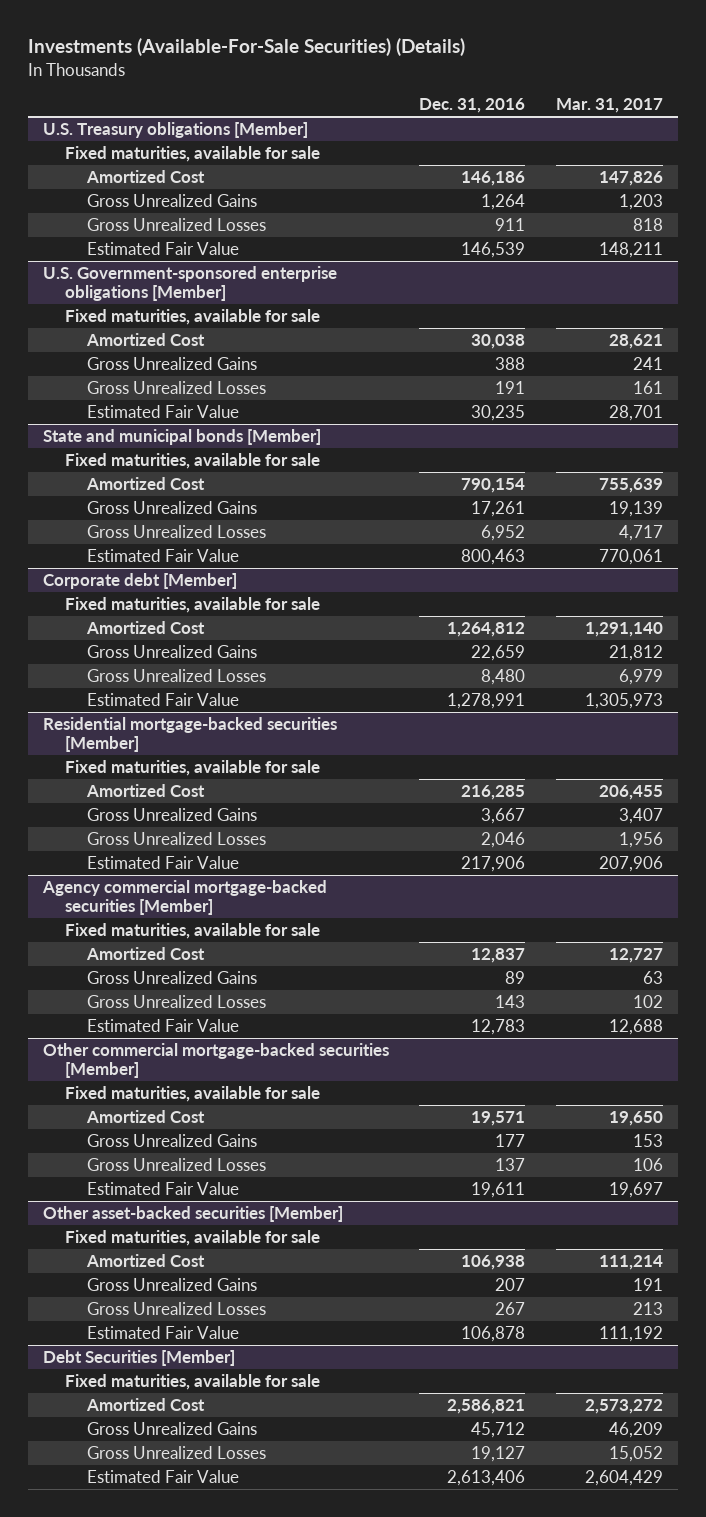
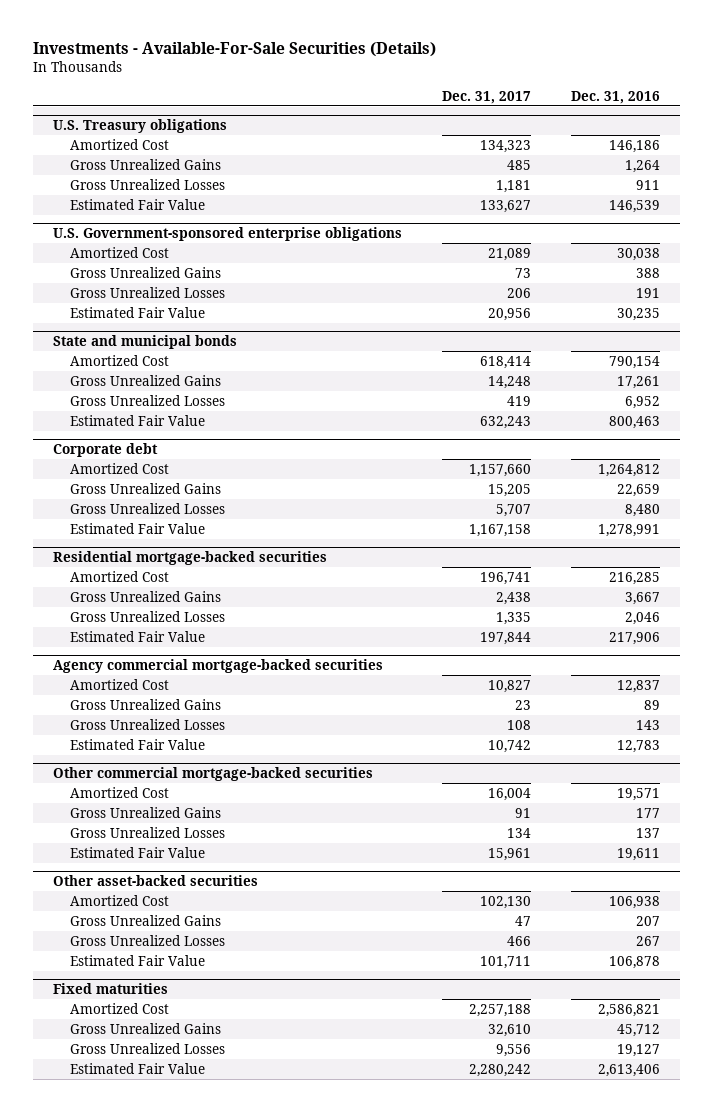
- Investments (Available-For-Sale Securities) (Details)
+ Investments - Available-For-Sale Securities (Details)
- | Dec. 31, 2016 | Mar. 31, 2017
+ | Dec. 31, 2017 | Dec. 31, 2016
- U.S. Treasury obligations [Member]
- Fixed maturities, available for sale
+ U.S. Treasury obligations
- U.S. Government-sponsored enterprise obligations [Member]
- Fixed maturities, available for sale
+ U.S. Government-sponsored enterprise obligations
- State and municipal bonds [Member]
- Fixed maturities, available for sale
+ State and municipal bonds
- Corporate debt [Member]
- Fixed maturities, available for sale
+ Corporate debt
- Residential mortgage-backed securities [Member]
- Fixed maturities, available for sale
+ Residential mortgage-backed securities
- Agency commercial mortgage-backed securities [Member]
- Fixed maturities, available for sale
+ Agency commercial mortgage-backed securities
- Other commercial mortgage-backed securities [Member]
- Fixed maturities, available for sale
+ Other commercial mortgage-backed securities
- Other asset-backed securities [Member]
- Fixed maturities, available for sale
+ Other asset-backed securities
- Debt Securities [Member]
- Fixed maturities, available for sale
+ Fixed maturities

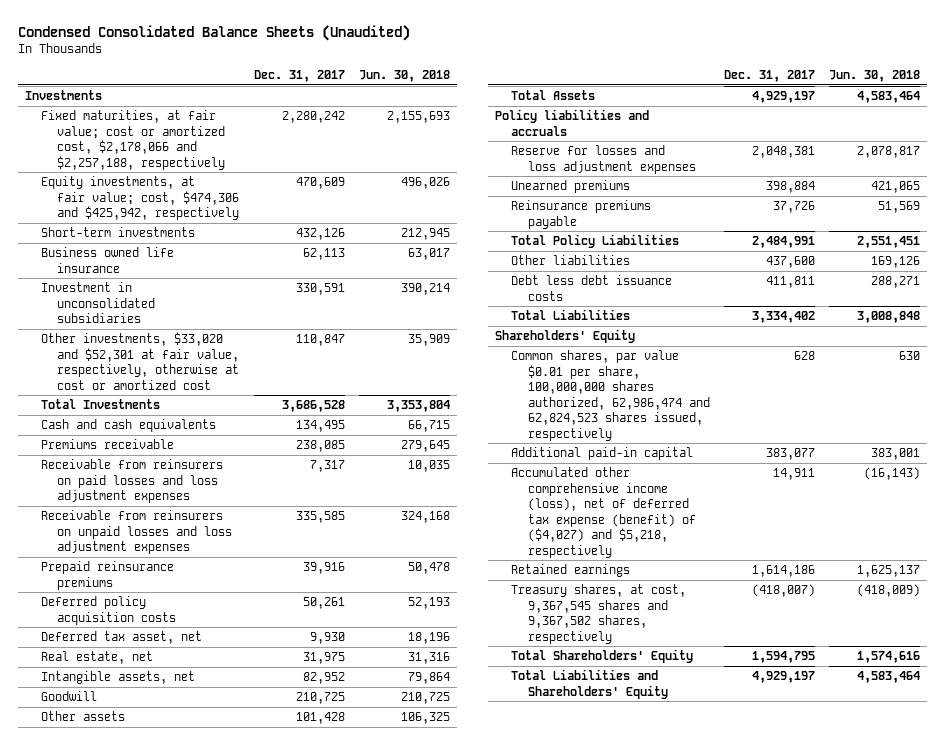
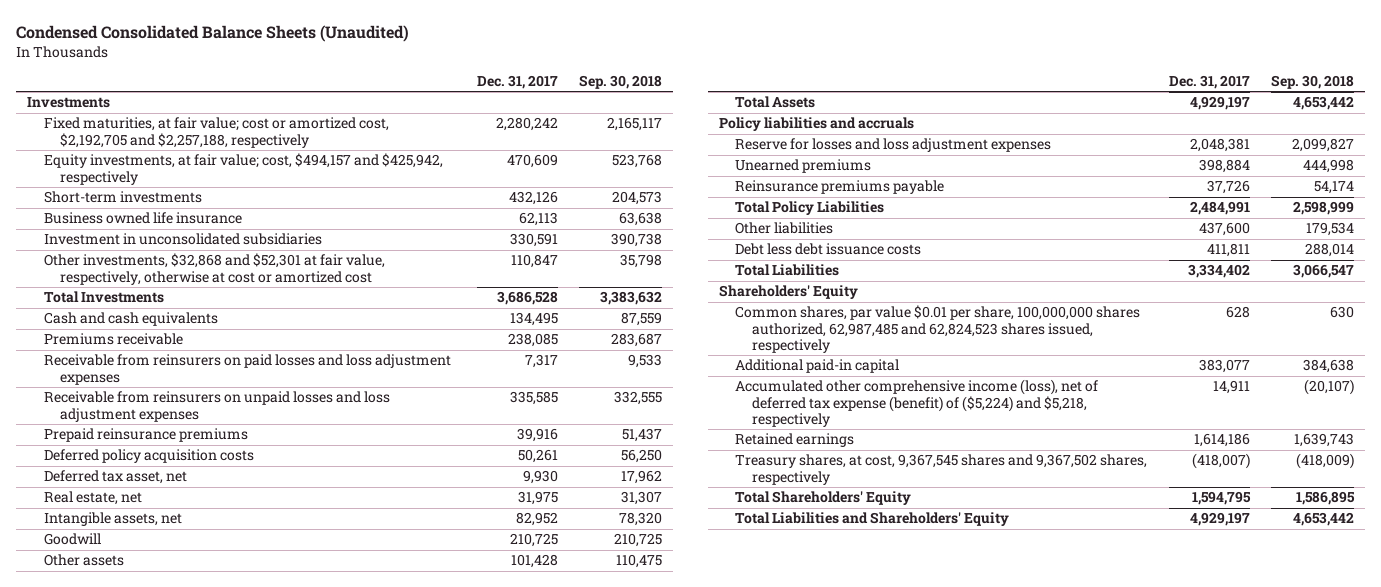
- | Dec. 31, 2017 | Jun. 30, 2018
+ | Dec. 31, 2017 | Sep. 30, 2018
- Fixed maturities, at fair value; cost or amortized cost, $2,178,066 and $2,257,188, respectively | 2,280,242 | 2,155,693
- Equity investments, at fair value; cost, $474,306 and $425,942, respectively | 470,609 | 496,026
+ Fixed maturities, at fair value; cost or amortized cost, $2,192,705 and $2,257,188, respectively | 2,280,242 | 2,165,117
+ Equity investments, at fair value; cost, $494,157 and $425,942, respectively | 470,609 | 523,768
- Other investments, $33,020 and $52,301 at fair value, respectively, otherwise at cost or amortized cost | 110,847 | 35,909
+ Other investments, $32,868 and $52,301 at fair value, respectively, otherwise at cost or amortized cost | 110,847 | 35,798
- Common shares, par value $0.01 per share, 100,000,000 shares authorized, 62,986,474 and 62,824,523 shares issued, respectively | 628 | 630
+ Common shares, par value $0.01 per share, 100,000,000 shares authorized, 62,987,485 and 62,824,523 shares issued, respectively | 628 | 630
- Accumulated other comprehensive income (loss), net of deferred tax expense (benefit) of ($4,027) and $5,218, respectively | 14,911 | (16,143)
+ Accumulated other comprehensive income (loss), net of deferred tax expense (benefit) of ($5,224) and $5,218, respectively | 14,911 | (20,107)

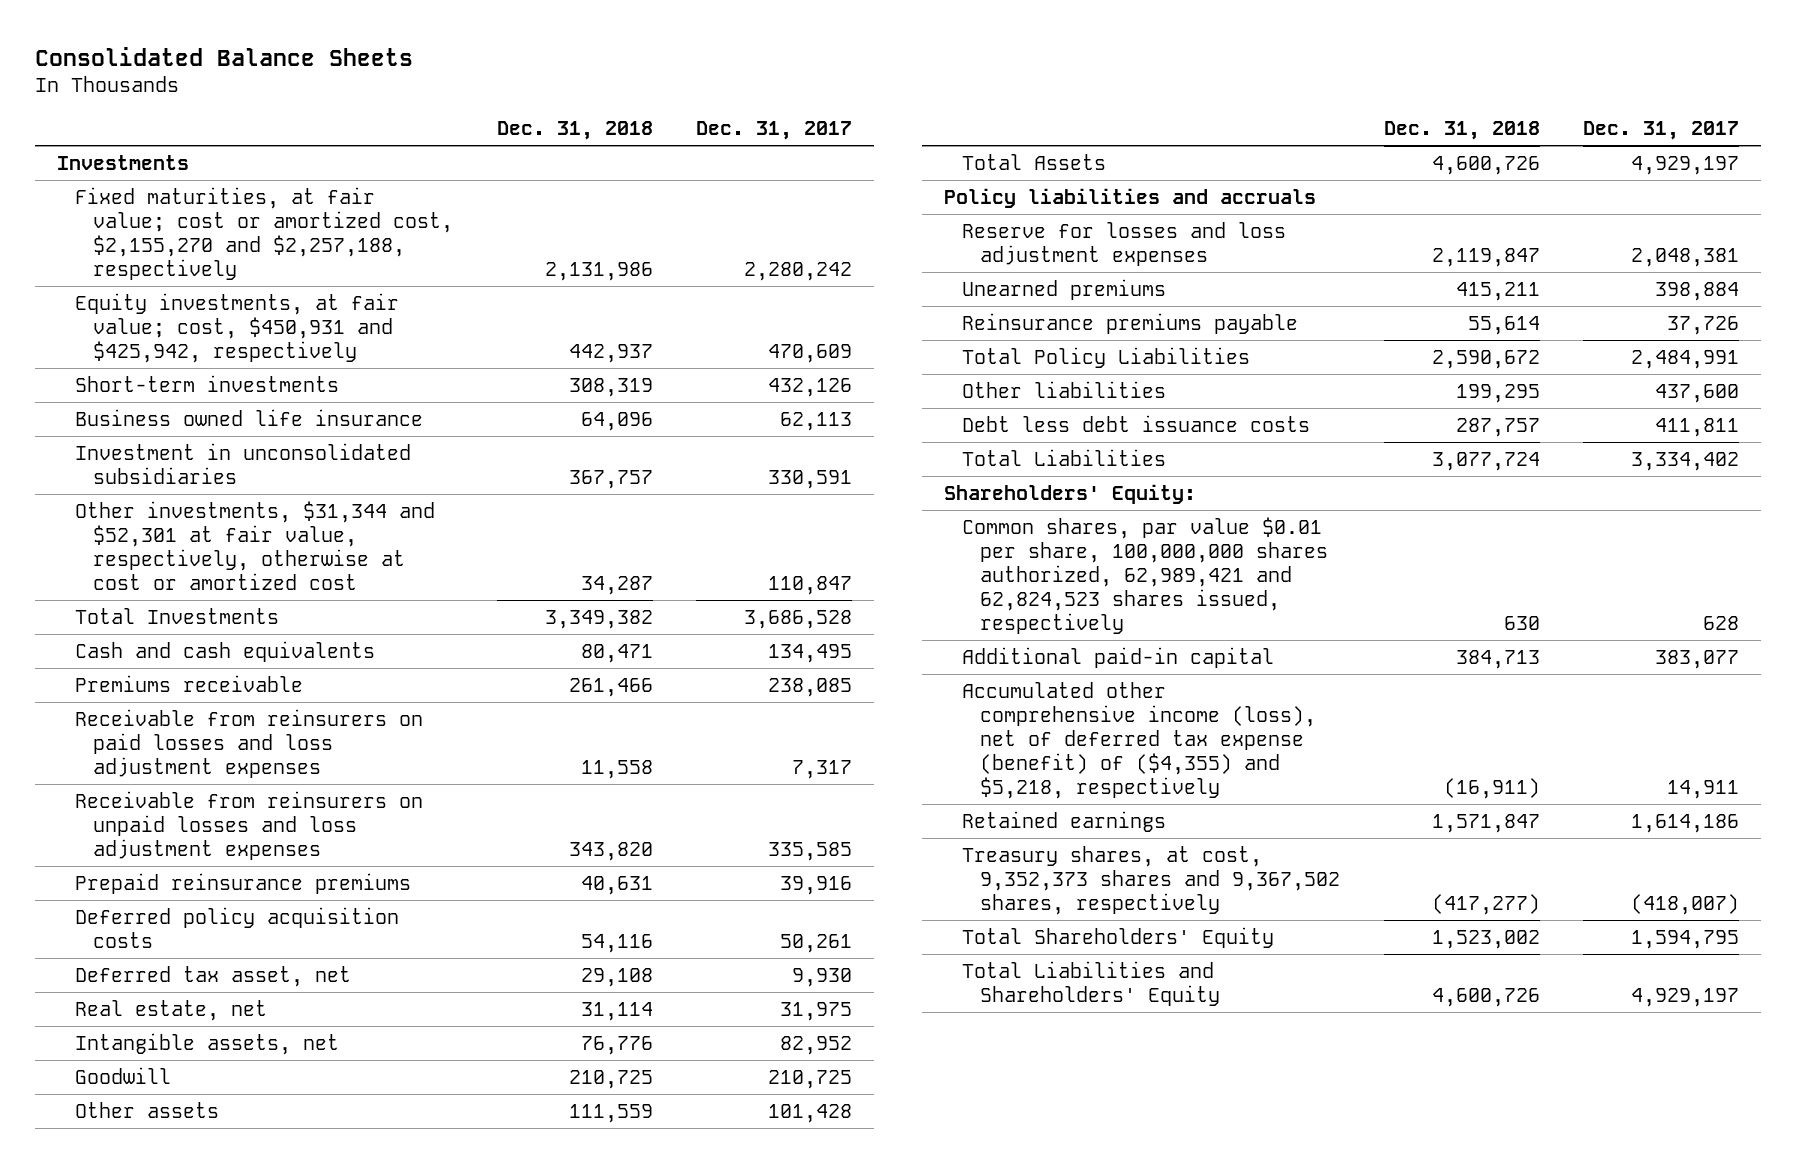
- Condensed Consolidated Balance Sheets (Unaudited)
+ Consolidated Balance Sheets
- | Dec. 31, 2017 | Sep. 30, 2018
+ | Dec. 31, 2018 | Dec. 31, 2017
- Fixed maturities, at fair value; cost or amortized cost, $2,192,705 and $2,257,188, respectively | 2,280,242 | 2,165,117
- Equity investments, at fair value; cost, $494,157 and $425,942, respectively | 470,609 | 523,768
+ Fixed maturities, at fair value; cost or amortized cost, $2,155,270 and $2,257,188, respectively | 2,131,986 | 2,280,242
+ Equity investments, at fair value; cost, $450,931 and $425,942, respectively | 442,937 | 470,609
- Other investments, $32,868 and $52,301 at fair value, respectively, otherwise at cost or amortized cost | 110,847 | 35,798
+ Other investments, $31,344 and $52,301 at fair value, respectively, otherwise at cost or amortized cost | 34,287 | 110,847
- Shareholders' Equity
- Common shares, par value $0.01 per share, 100,000,000 shares authorized, 62,987,485 and 62,824,523 shares issued, respectively | 628 | 630
+ Shareholders' Equity:
+ Common shares, par value $0.01 per share, 100,000,000 shares authorized, 62,989,421 and 62,824,523 shares issued, respectively | 630 | 628
- Accumulated other comprehensive income (loss), net of deferred tax expense (benefit) of ($5,224) and $5,218, respectively | 14,911 | (20,107)
+ Accumulated other comprehensive income (loss), net of deferred tax expense (benefit) of ($4,355) and $5,218, respectively | (16,911) | 14,911
- Treasury shares, at cost, 9,367,545 shares and 9,367,502 shares, respectively | (418,007) | (418,009)
+ Treasury shares, at cost, 9,352,373 shares and 9,367,502 shares, respectively | (417,277) | (418,007)

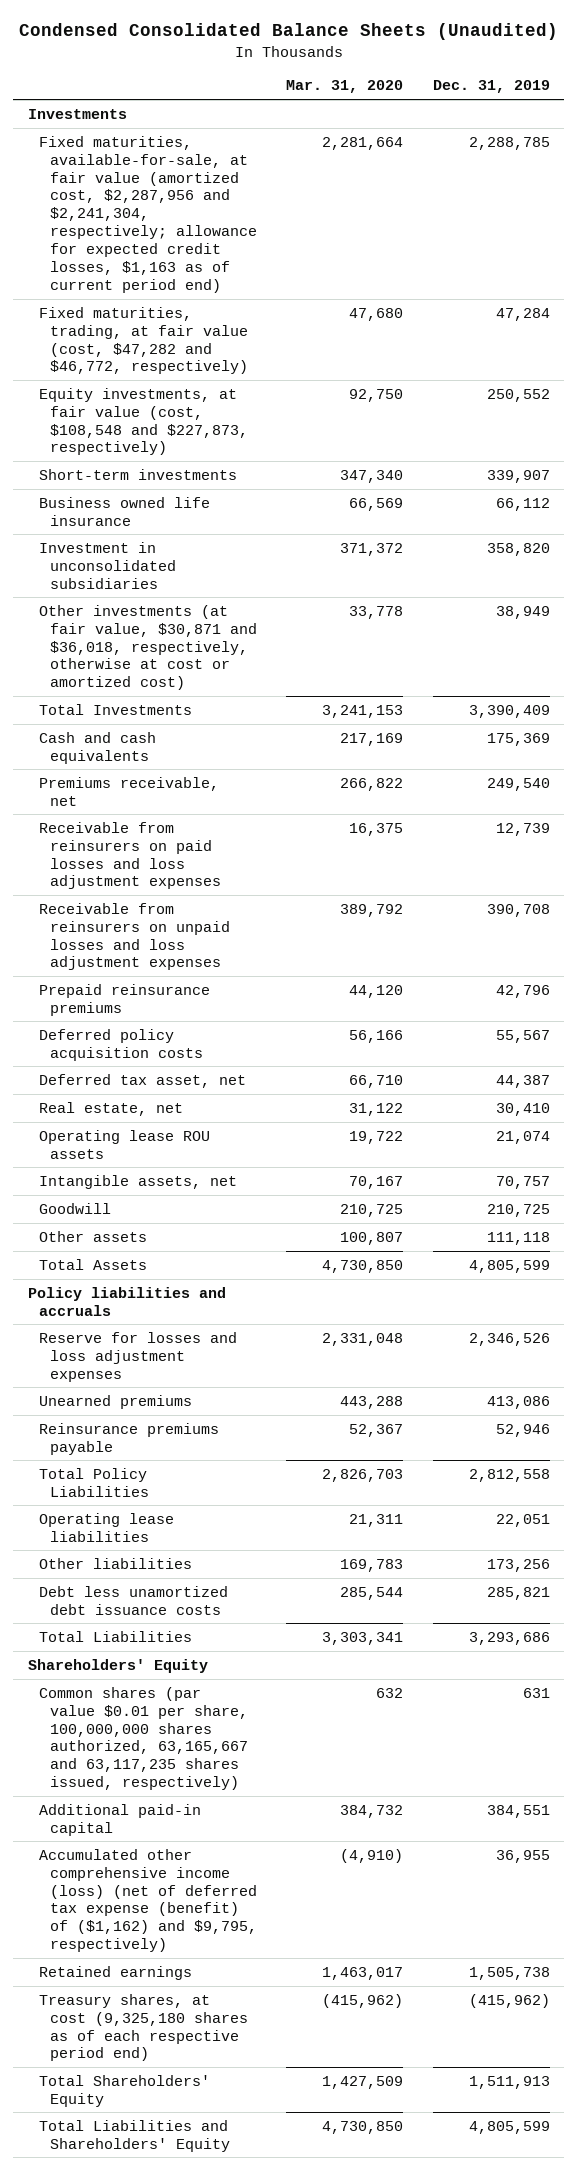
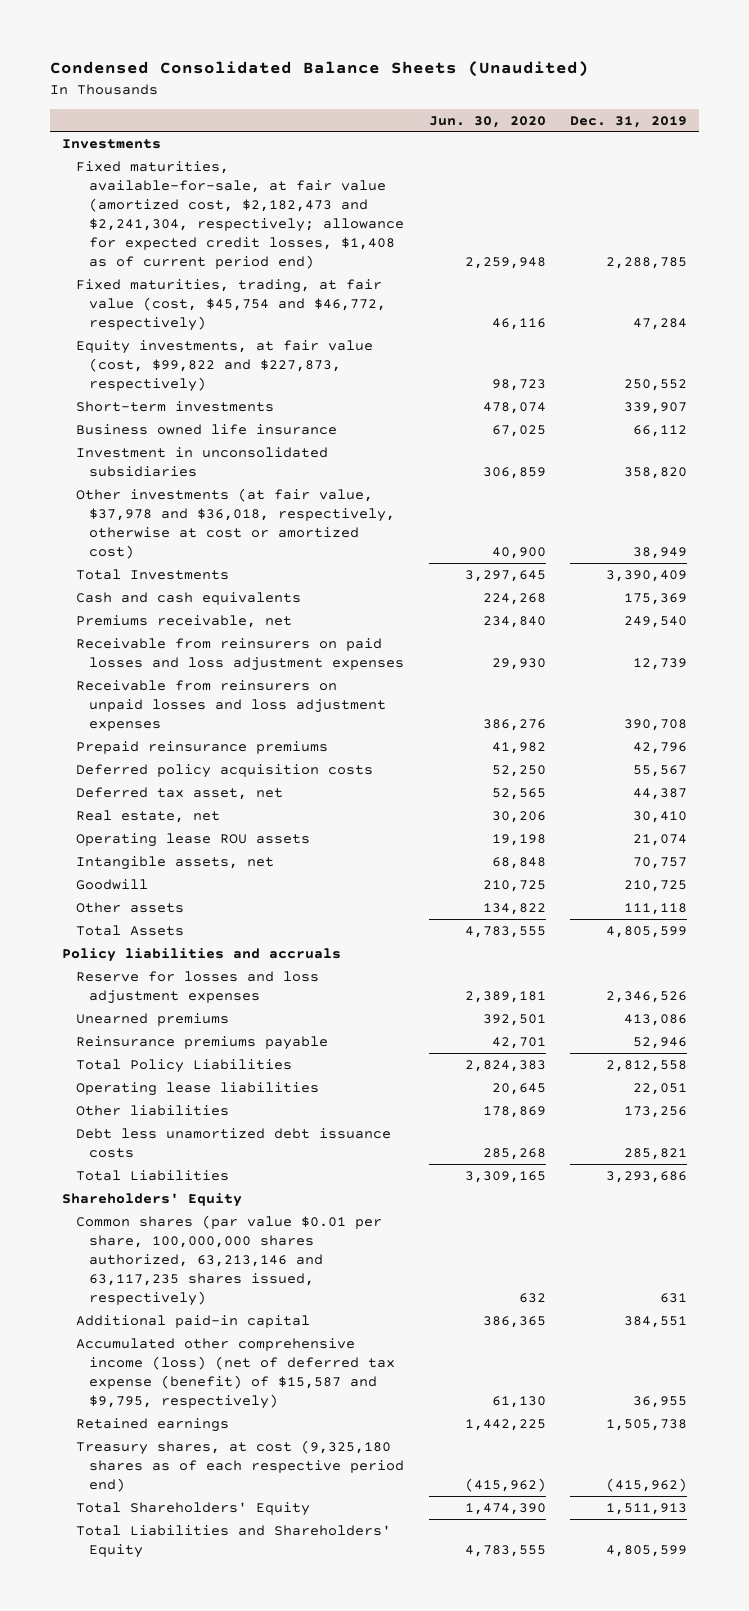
- | Mar. 31, 2020 | Dec. 31, 2019
+ | Jun. 30, 2020 | Dec. 31, 2019
- Fixed maturities, available-for-sale, at fair value (amortized cost, $2,287,956 and $2,241,304, respectively; allowance for expected credit losses, $1,163 as of current period end) | 2,281,664 | 2,288,785
- Fixed maturities, trading, at fair value (cost, $47,282 and $46,772, respectively) | 47,680 | 47,284
- Equity investments, at fair value (cost, $108,548 and $227,873, respectively) | 92,750 | 250,552
+ Fixed maturities, available-for-sale, at fair value (amortized cost, $2,182,473 and $2,241,304, respectively; allowance for expected credit losses, $1,408 as of current period end) | 2,259,948 | 2,288,785
+ Fixed maturities, trading, at fair value (cost, $45,754 and $46,772, respectively) | 46,116 | 47,284
+ Equity investments, at fair value (cost, $99,822 and $227,873, respectively) | 98,723 | 250,552
- Other investments (at fair value, $30,871 and $36,018, respectively, otherwise at cost or amortized cost) | 33,778 | 38,949
+ Other investments (at fair value, $37,978 and $36,018, respectively, otherwise at cost or amortized cost) | 40,900 | 38,949
- Common shares (par value $0.01 per share, 100,000,000 shares authorized, 63,165,667 and 63,117,235 shares issued, respectively) | 632 | 631
+ Common shares (par value $0.01 per share, 100,000,000 shares authorized, 63,213,146 and 63,117,235 shares issued, respectively) | 632 | 631
- Accumulated other comprehensive income (loss) (net of deferred tax expense (benefit) of ($1,162) and $9,795, respectively) | (4,910) | 36,955
+ Accumulated other comprehensive income (loss) (net of deferred tax expense (benefit) of $15,587 and $9,795, respectively) | 61,130 | 36,955

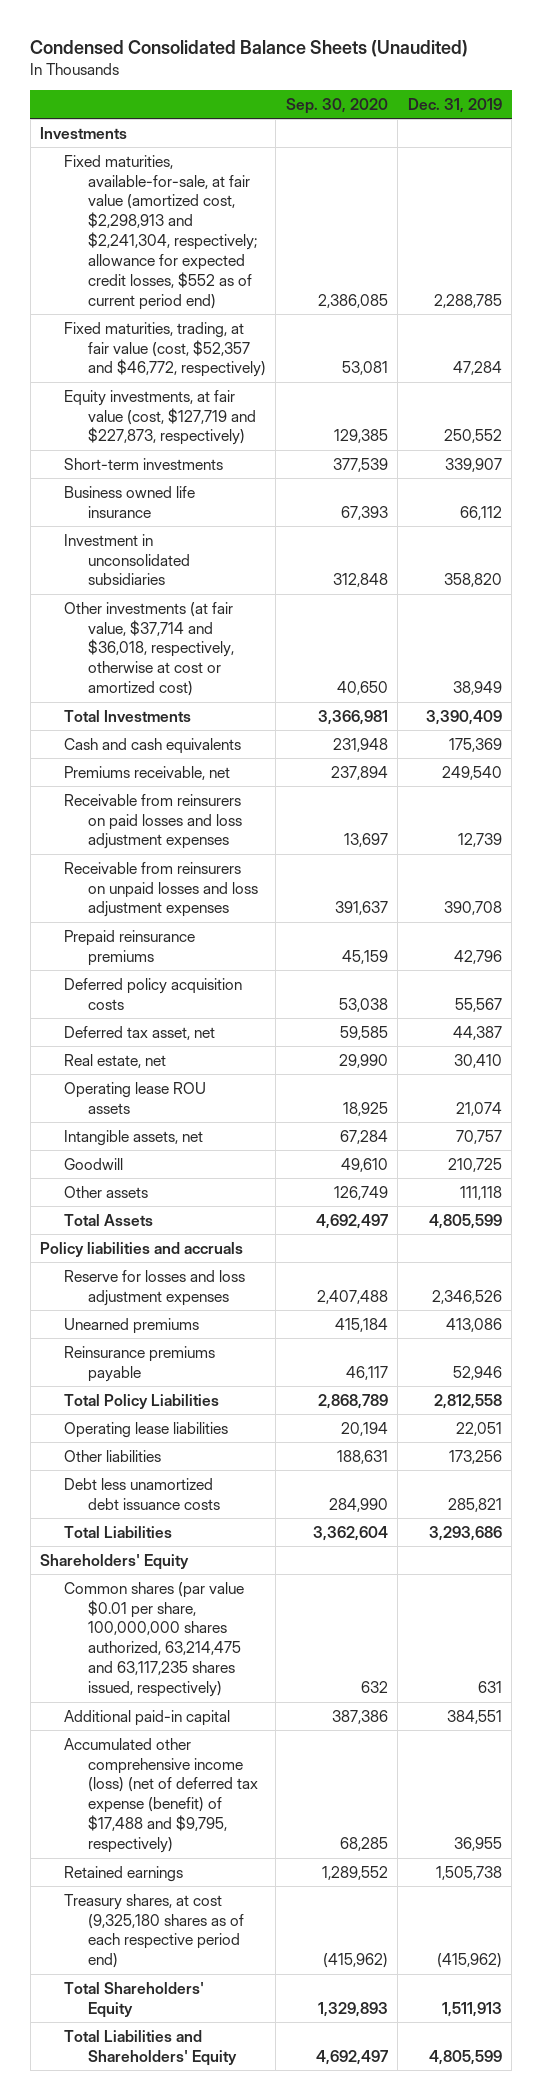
- | Jun. 30, 2020 | Dec. 31, 2019
+ | Sep. 30, 2020 | Dec. 31, 2019
- Fixed maturities, available-for-sale, at fair value (amortized cost, $2,182,473 and $2,241,304, respectively; allowance for expected credit losses, $1,408 as of current period end) | 2,259,948 | 2,288,785
- Fixed maturities, trading, at fair value (cost, $45,754 and $46,772, respectively) | 46,116 | 47,284
- Equity investments, at fair value (cost, $99,822 and $227,873, respectively) | 98,723 | 250,552
+ Fixed maturities, available-for-sale, at fair value (amortized cost, $2,298,913 and $2,241,304, respectively; allowance for expected credit losses, $552 as of current period end) | 2,386,085 | 2,288,785
+ Fixed maturities, trading, at fair value (cost, $52,357 and $46,772, respectively) | 53,081 | 47,284
+ Equity investments, at fair value (cost, $127,719 and $227,873, respectively) | 129,385 | 250,552
- Other investments (at fair value, $37,978 and $36,018, respectively, otherwise at cost or amortized cost) | 40,900 | 38,949
+ Other investments (at fair value, $37,714 and $36,018, respectively, otherwise at cost or amortized cost) | 40,650 | 38,949
- Common shares (par value $0.01 per share, 100,000,000 shares authorized, 63,213,146 and 63,117,235 shares issued, respectively) | 632 | 631
+ Common shares (par value $0.01 per share, 100,000,000 shares authorized, 63,214,475 and 63,117,235 shares issued, respectively) | 632 | 631
- Accumulated other comprehensive income (loss) (net of deferred tax expense (benefit) of $15,587 and $9,795, respectively) | 61,130 | 36,955
+ Accumulated other comprehensive income (loss) (net of deferred tax expense (benefit) of $17,488 and $9,795, respectively) | 68,285 | 36,955

